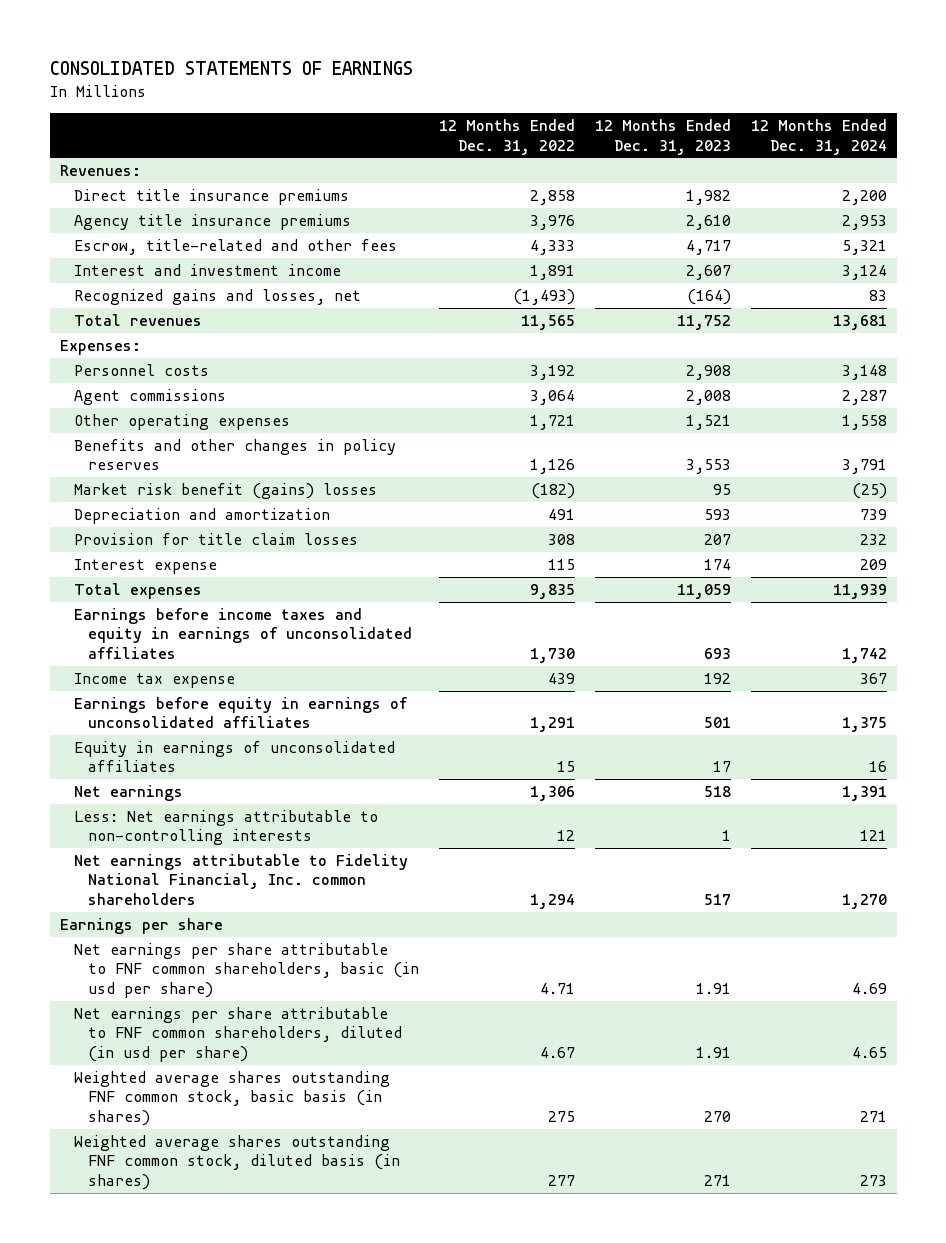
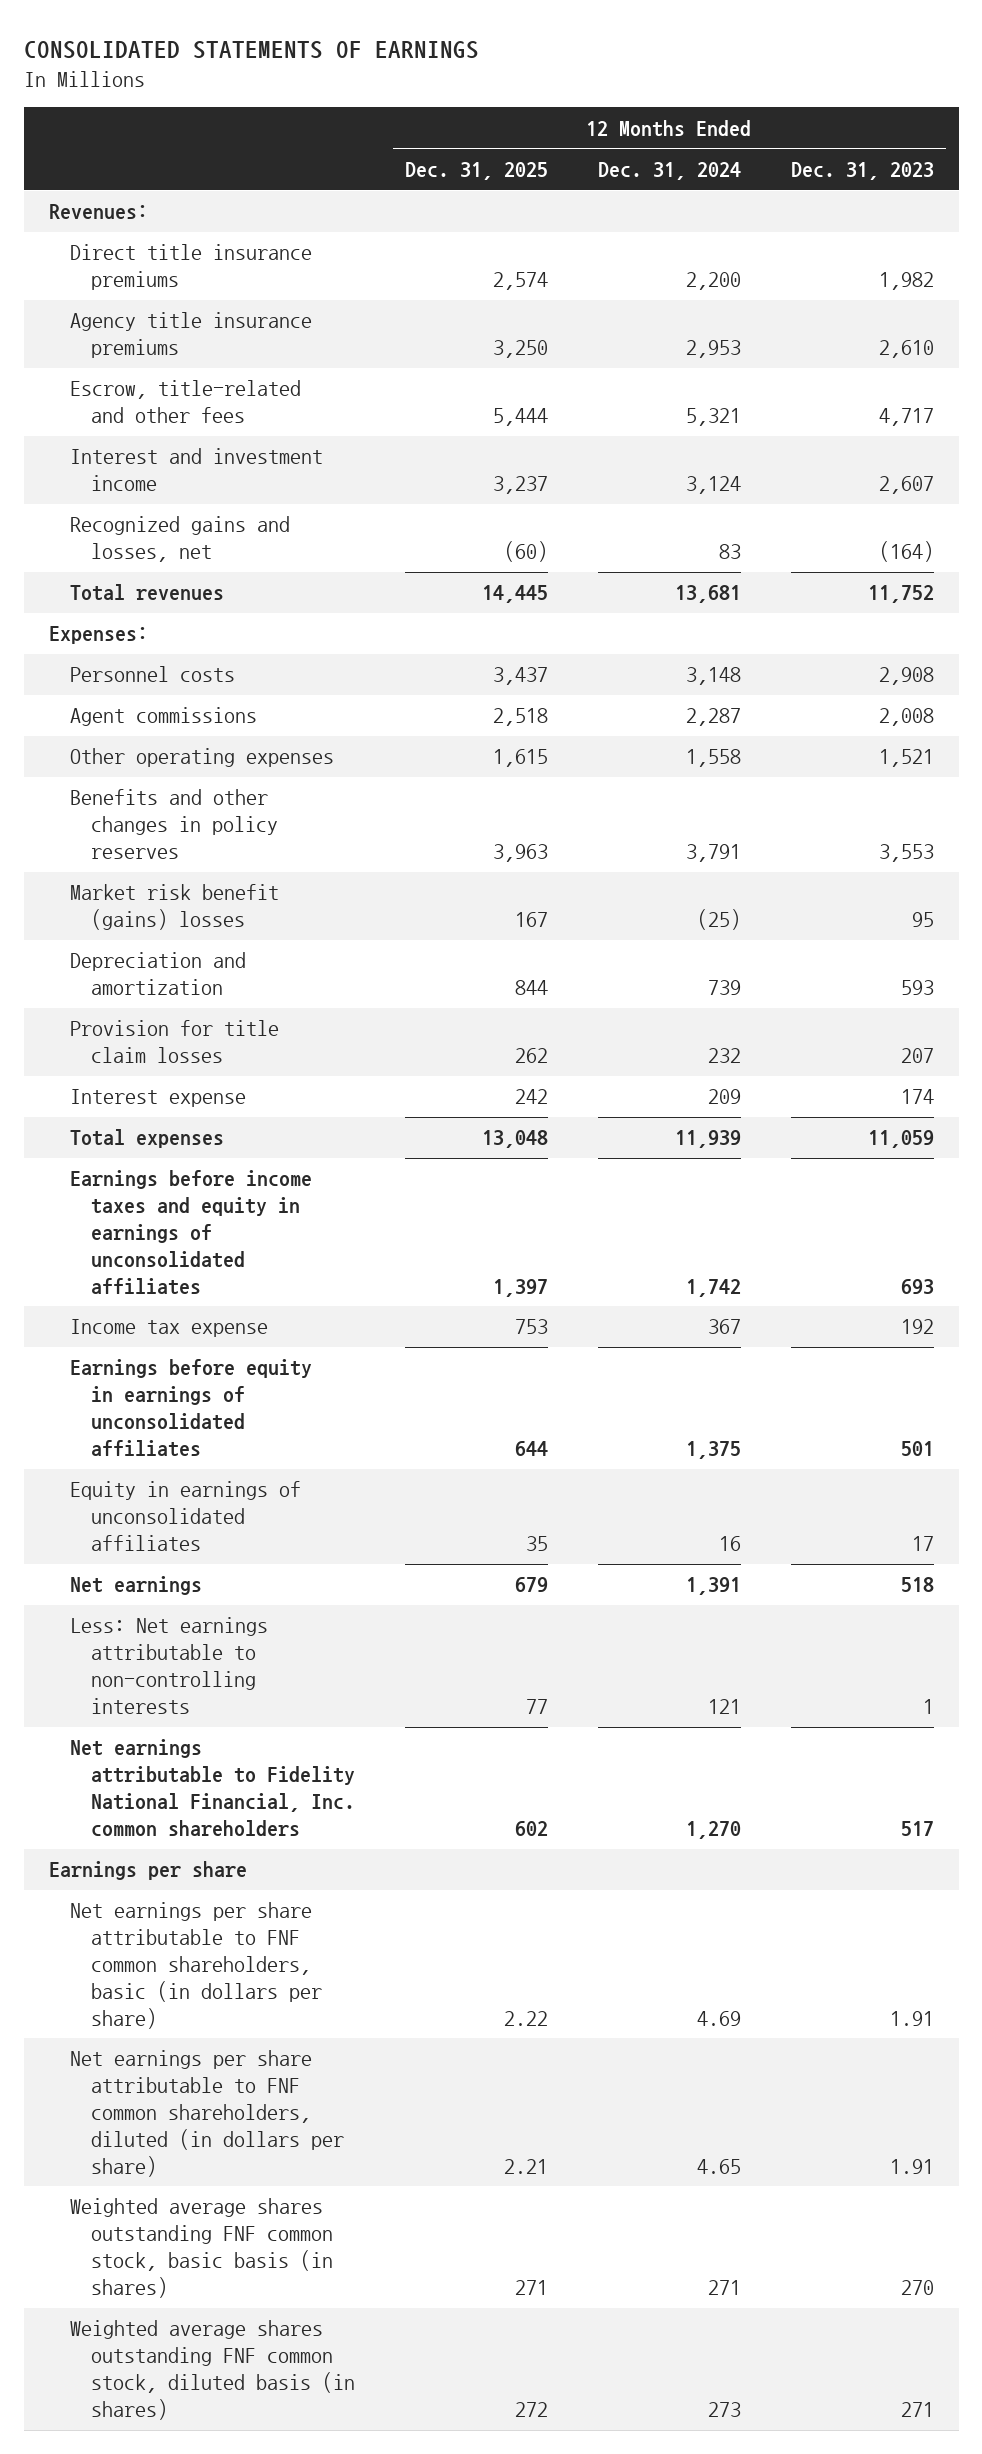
- | 12 Months Ended Dec. 31, 2022 | 12 Months Ended Dec. 31, 2023 | 12 Months Ended Dec. 31, 2024
+ | 12 Months Ended Dec. 31, 2025 | 12 Months Ended Dec. 31, 2024 | 12 Months Ended Dec. 31, 2023
- Net earnings per share attributable to FNF common shareholders, basic (in usd per share) | 4.71 | 1.91 | 4.69
- Net earnings per share attributable to FNF common shareholders, diluted (in usd per share) | 4.67 | 1.91 | 4.65
+ Net earnings per share attributable to FNF common shareholders, basic (in dollars per share) | 2.22 | 4.69 | 1.91
+ Net earnings per share attributable to FNF common shareholders, diluted (in dollars per share) | 2.21 | 4.65 | 1.91

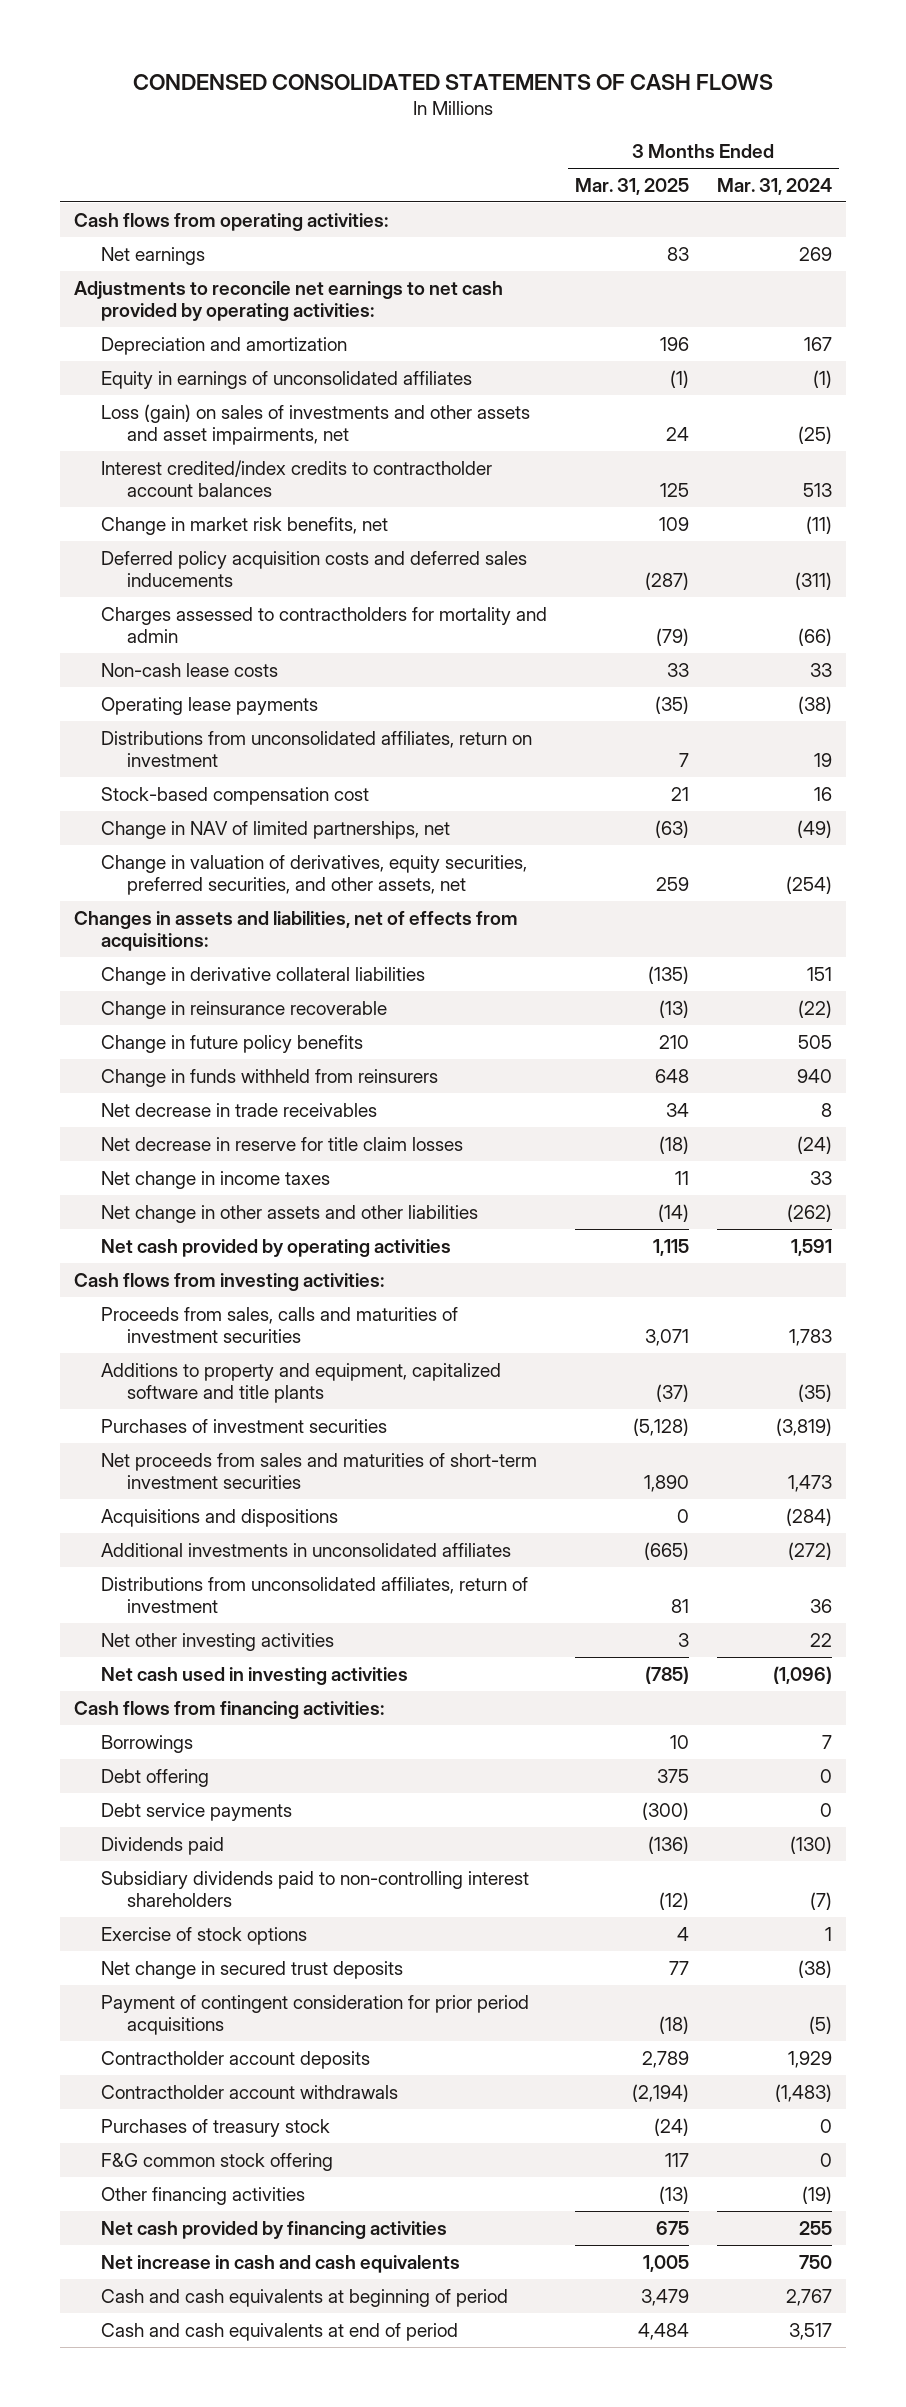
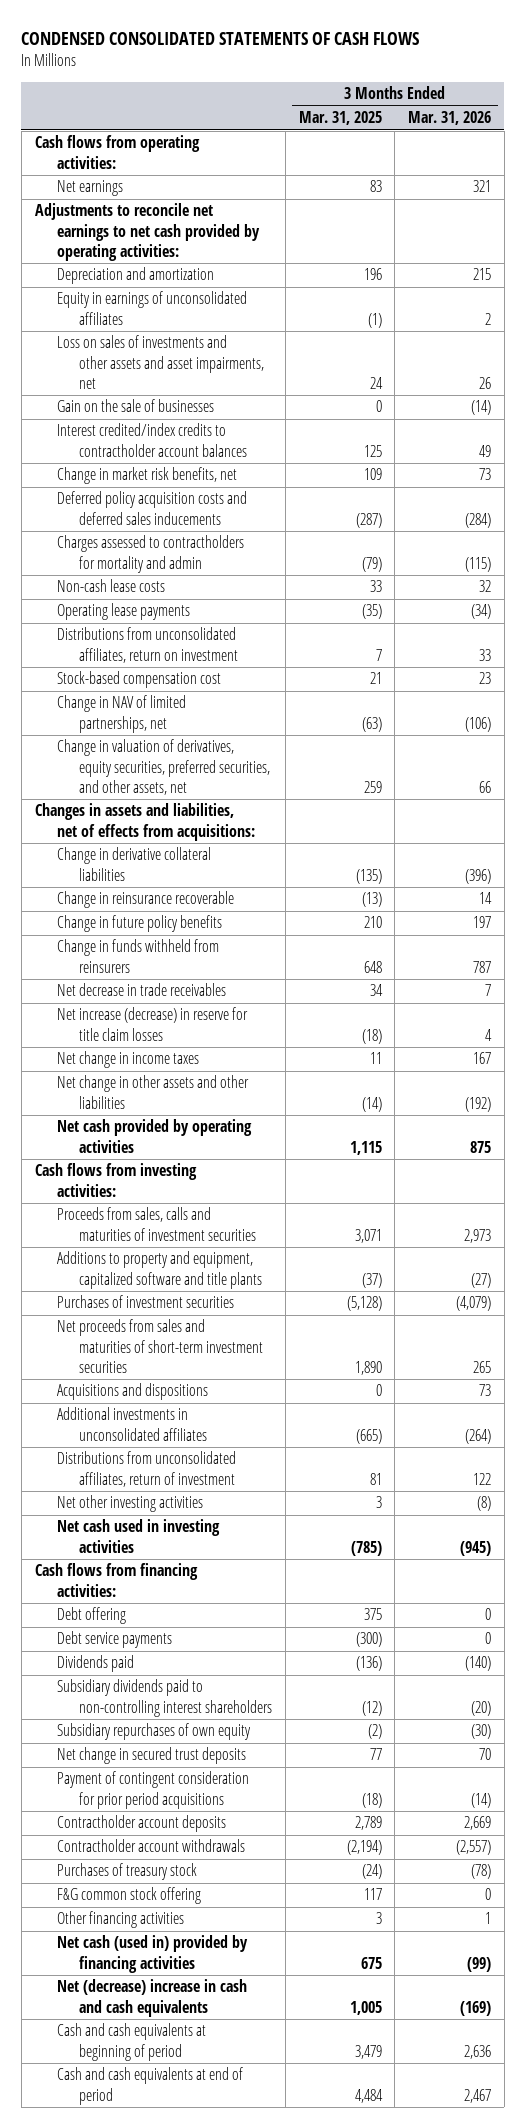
- | 3 Months Ended Mar. 31, 2025 | 3 Months Ended Mar. 31, 2024
+ | 3 Months Ended Mar. 31, 2025 | 3 Months Ended Mar. 31, 2026
- Loss (gain) on sales of investments and other assets and asset impairments, net | 24 | (25)
+ Loss on sales of investments and other assets and asset impairments, net | 24 | 26
+ Gain on the sale of businesses | 0 | (14)
- Net decrease in reserve for title claim losses | (18) | (24)
+ Net increase (decrease) in reserve for title claim losses | (18) | 4
- Borrowings | 10 | 7
- Exercise of stock options | 4 | 1
+ Subsidiary repurchases of own equity | (2) | (30)
- Other financing activities | (13) | (19)
- Net cash provided by financing activities | 675 | 255
- Net increase in cash and cash equivalents | 1,005 | 750
+ Other financing activities | 3 | 1
+ Net cash (used in) provided by financing activities | 675 | (99)
+ Net (decrease) increase in cash and cash equivalents | 1,005 | (169)

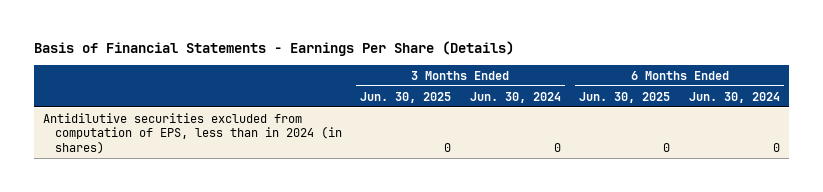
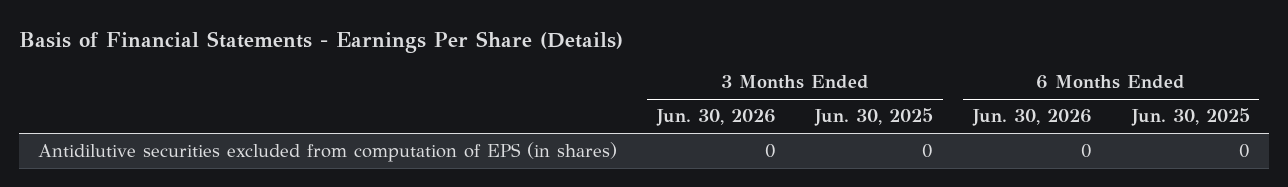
- | 3 Months Ended Jun. 30, 2025 | 3 Months Ended Jun. 30, 2024 | 6 Months Ended Jun. 30, 2025 | 6 Months Ended Jun. 30, 2024
+ | 3 Months Ended Jun. 30, 2026 | 3 Months Ended Jun. 30, 2025 | 6 Months Ended Jun. 30, 2026 | 6 Months Ended Jun. 30, 2025
- Antidilutive securities excluded from computation of EPS, less than in 2024 (in shares) | 0 | 0 | 0 | 0
+ Antidilutive securities excluded from computation of EPS (in shares) | 0 | 0 | 0 | 0

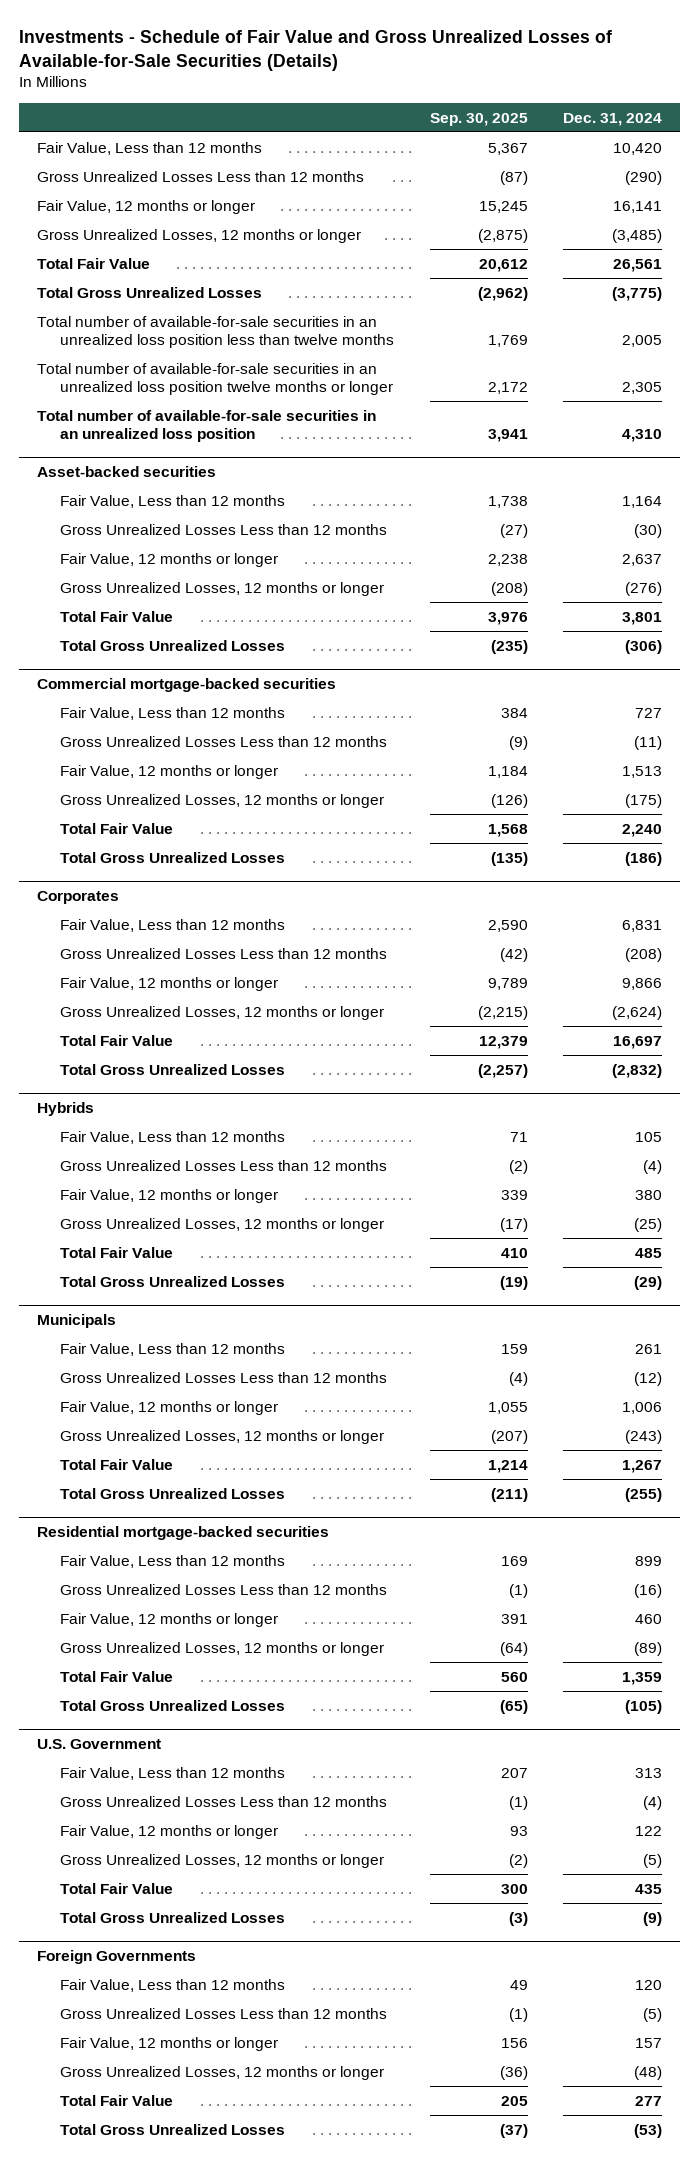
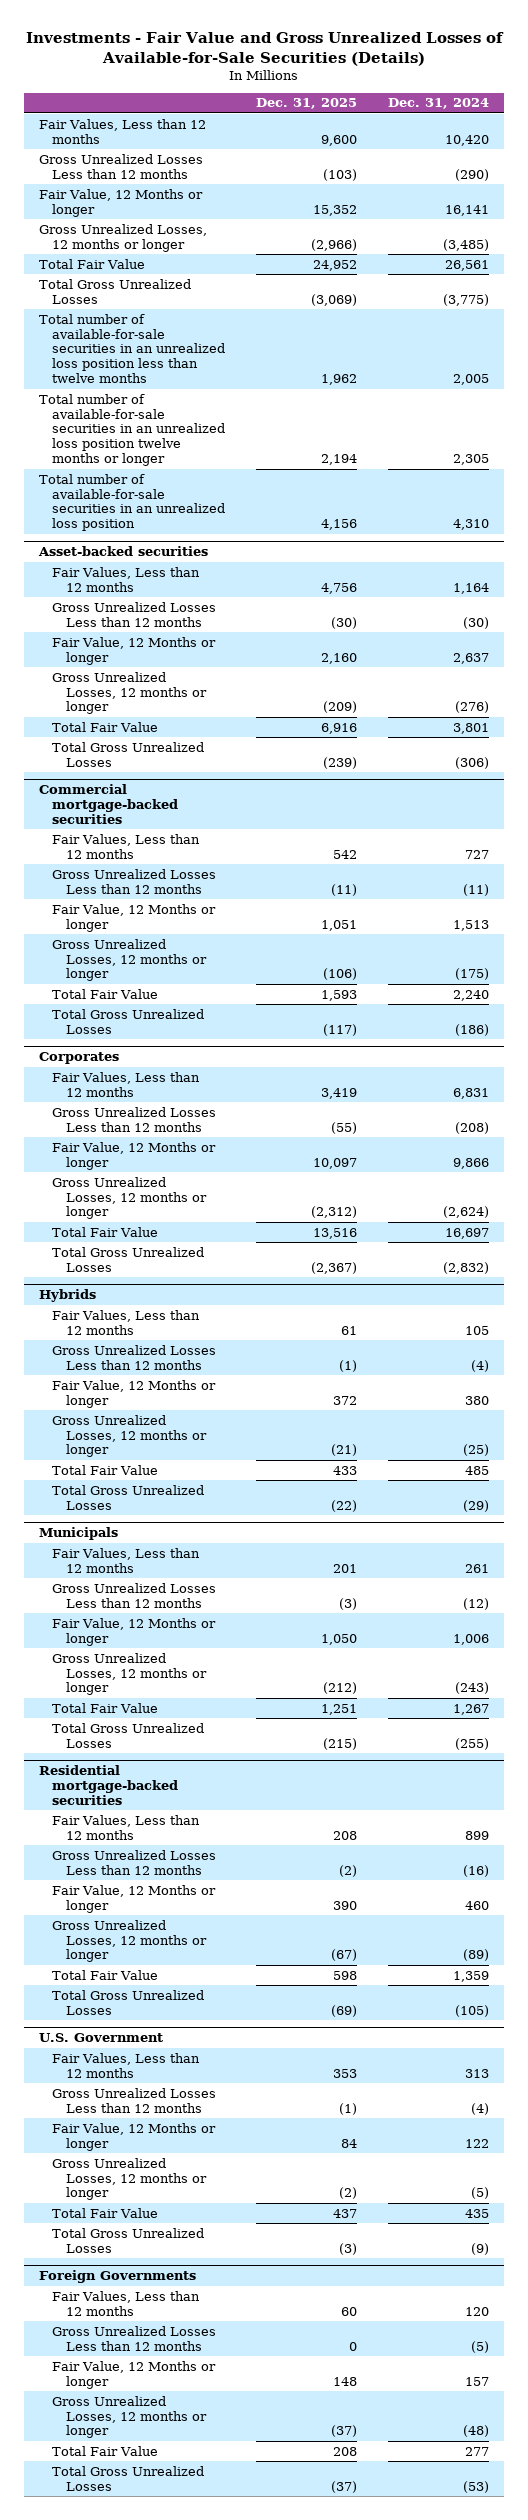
- Investments - Schedule of Fair Value and Gross Unrealized Losses of Available-for-Sale Securities (Details)
+ Investments - Fair Value and Gross Unrealized Losses of Available-for-Sale Securities (Details)
- | Sep. 30, 2025 | Dec. 31, 2024
+ | Dec. 31, 2025 | Dec. 31, 2024
- Fair Value, Less than 12 months | 5,367 | 10,420
+ Fair Values, Less than 12 months | 9,600 | 10,420
- Fair Value, 12 months or longer | 15,245 | 16,141
+ Fair Value, 12 Months or longer | 15,352 | 16,141
@ Asset-backed securities
- Fair Value, Less than 12 months | 1,738 | 1,164
+ Fair Values, Less than 12 months | 4,756 | 1,164
- Fair Value, 12 months or longer | 2,238 | 2,637
+ Fair Value, 12 Months or longer | 2,160 | 2,637
@ Commercial mortgage-backed securities
- Fair Value, Less than 12 months | 384 | 727
+ Fair Values, Less than 12 months | 542 | 727
- Fair Value, 12 months or longer | 1,184 | 1,513
+ Fair Value, 12 Months or longer | 1,051 | 1,513
@ Corporates
- Fair Value, Less than 12 months | 2,590 | 6,831
+ Fair Values, Less than 12 months | 3,419 | 6,831
- Fair Value, 12 months or longer | 9,789 | 9,866
+ Fair Value, 12 Months or longer | 10,097 | 9,866
@ Hybrids
- Fair Value, Less than 12 months | 71 | 105
+ Fair Values, Less than 12 months | 61 | 105
- Fair Value, 12 months or longer | 339 | 380
+ Fair Value, 12 Months or longer | 372 | 380
@ Municipals
- Fair Value, Less than 12 months | 159 | 261
+ Fair Values, Less than 12 months | 201 | 261
- Fair Value, 12 months or longer | 1,055 | 1,006
+ Fair Value, 12 Months or longer | 1,050 | 1,006
@ Residential mortgage-backed securities
- Fair Value, Less than 12 months | 169 | 899
+ Fair Values, Less than 12 months | 208 | 899
- Fair Value, 12 months or longer | 391 | 460
+ Fair Value, 12 Months or longer | 390 | 460
@ U.S. Government
- Fair Value, Less than 12 months | 207 | 313
+ Fair Values, Less than 12 months | 353 | 313
- Fair Value, 12 months or longer | 93 | 122
+ Fair Value, 12 Months or longer | 84 | 122
@ Foreign Governments
- Fair Value, Less than 12 months | 49 | 120
+ Fair Values, Less than 12 months | 60 | 120
- Fair Value, 12 months or longer | 156 | 157
+ Fair Value, 12 Months or longer | 148 | 157

